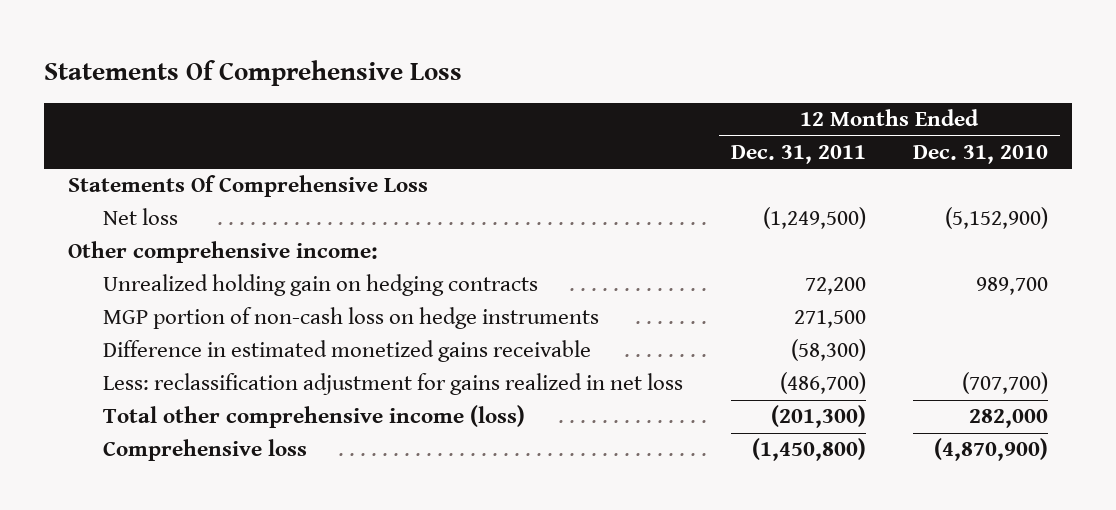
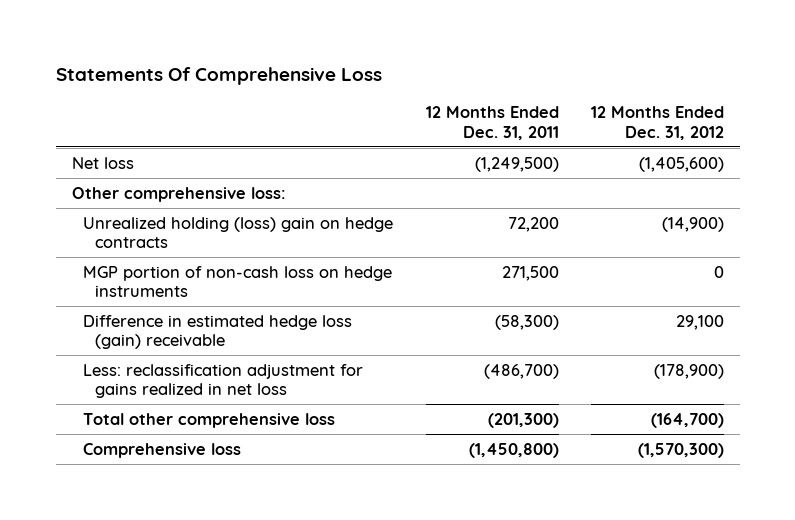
- | 12 Months Ended Dec. 31, 2011 | 12 Months Ended Dec. 31, 2010
+ | 12 Months Ended Dec. 31, 2011 | 12 Months Ended Dec. 31, 2012
- Statements Of Comprehensive Loss
- Other comprehensive income:
- Unrealized holding gain on hedging contracts | 72,200 | 989,700
+ Other comprehensive loss:
+ Unrealized holding (loss) gain on hedge contracts | 72,200 | (14,900)
- Difference in estimated monetized gains receivable | (58,300) |
+ Difference in estimated hedge loss (gain) receivable | (58,300) | 29,100
- Total other comprehensive income (loss) | (201,300) | 282,000
+ Total other comprehensive loss | (201,300) | (164,700)

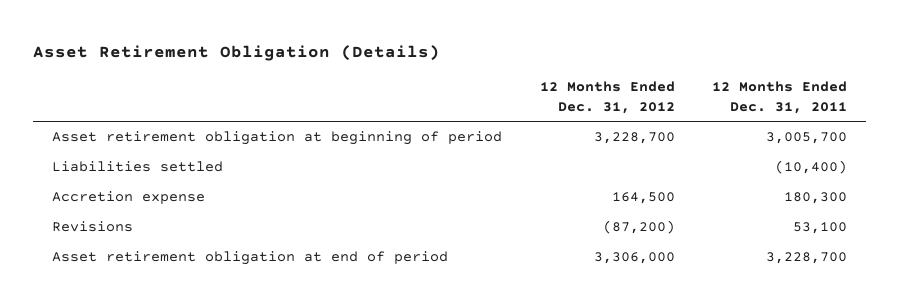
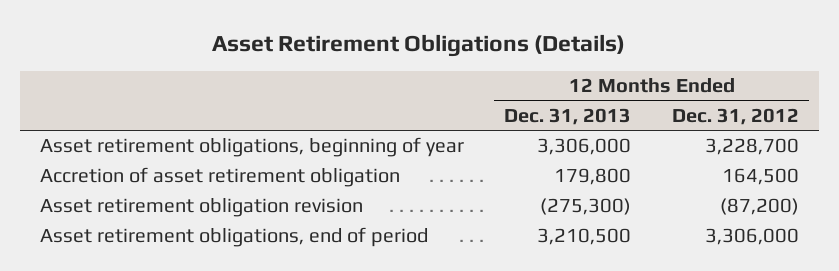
- Asset Retirement Obligation (Details)
+ Asset Retirement Obligations (Details)
- | 12 Months Ended Dec. 31, 2012 | 12 Months Ended Dec. 31, 2011
+ | 12 Months Ended Dec. 31, 2013 | 12 Months Ended Dec. 31, 2012
- Asset retirement obligation at beginning of period | 3,228,700 | 3,005,700
- Liabilities settled | | (10,400)
- Accretion expense | 164,500 | 180,300
- Revisions | (87,200) | 53,100
- Asset retirement obligation at end of period | 3,306,000 | 3,228,700
+ Asset retirement obligations, beginning of year | 3,306,000 | 3,228,700
+ Accretion of asset retirement obligation | 179,800 | 164,500
+ Asset retirement obligation revision | (275,300) | (87,200)
+ Asset retirement obligations, end of period | 3,210,500 | 3,306,000

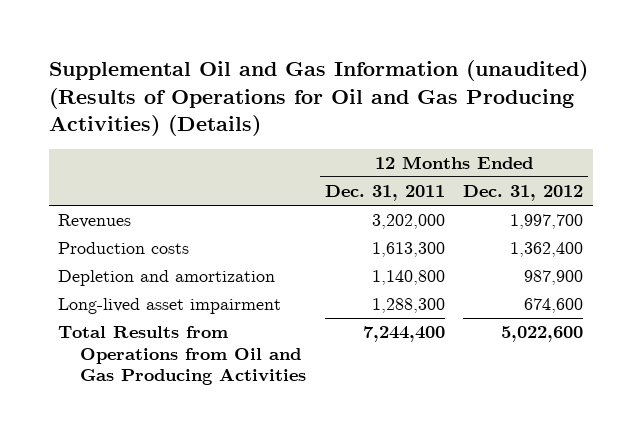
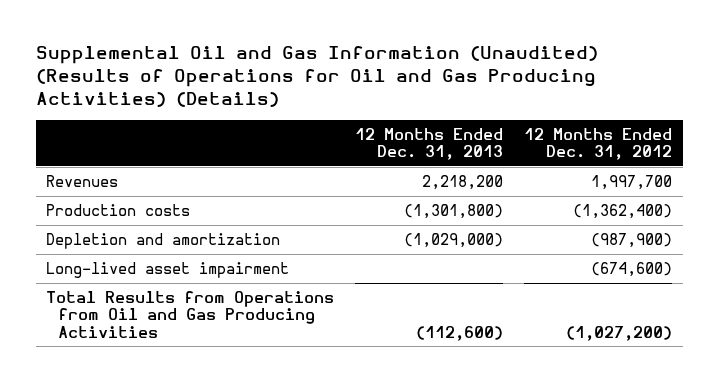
- Supplemental Oil and Gas Information (unaudited) (Results of Operations for Oil and Gas Producing Activities) (Details)
+ Supplemental Oil and Gas Information (Unaudited) (Results of Operations for Oil and Gas Producing Activities) (Details)
- | 12 Months Ended Dec. 31, 2011 | 12 Months Ended Dec. 31, 2012
+ | 12 Months Ended Dec. 31, 2013 | 12 Months Ended Dec. 31, 2012
- Production costs | 1,613,300 | 1,362,400
- Depletion and amortization | 1,140,800 | 987,900
- Long-lived asset impairment | 1,288,300 | 674,600
- Total Results from Operations from Oil and Gas Producing Activities | 7,244,400 | 5,022,600
+ Production costs | (1,301,800) | (1,362,400)
+ Depletion and amortization | (1,029,000) | (987,900)
+ Long-lived asset impairment | | (674,600)
+ Total Results from Operations from Oil and Gas Producing Activities | (112,600) | (1,027,200)

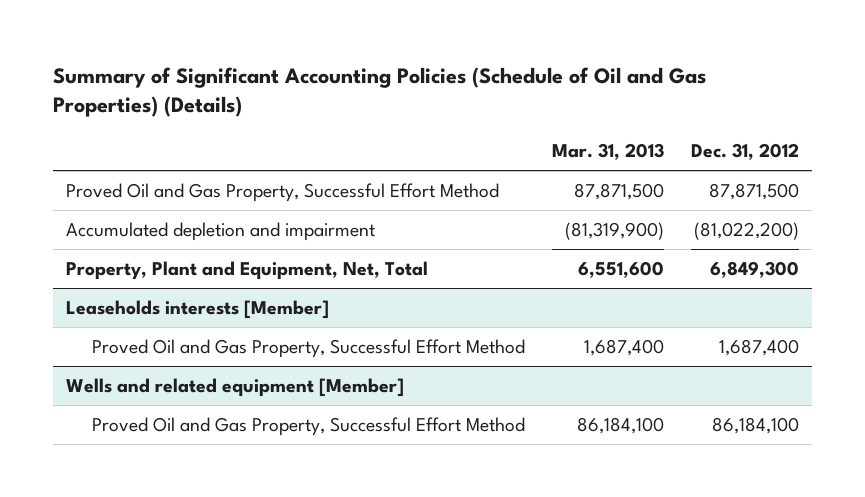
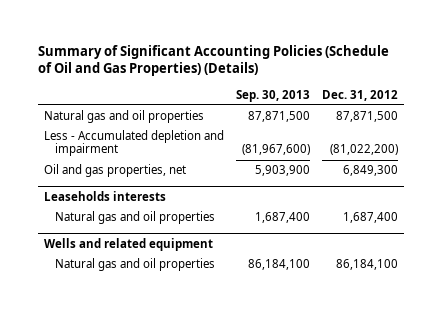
- | Mar. 31, 2013 | Dec. 31, 2012
+ | Sep. 30, 2013 | Dec. 31, 2012
- Proved Oil and Gas Property, Successful Effort Method | 87,871,500 | 87,871,500
- Accumulated depletion and impairment | (81,319,900) | (81,022,200)
- Property, Plant and Equipment, Net, Total | 6,551,600 | 6,849,300
- Leaseholds interests [Member]
- Proved Oil and Gas Property, Successful Effort Method | 1,687,400 | 1,687,400
- Wells and related equipment [Member]
- Proved Oil and Gas Property, Successful Effort Method | 86,184,100 | 86,184,100
+ Natural gas and oil properties | 87,871,500 | 87,871,500
+ Less - Accumulated depletion and impairment | (81,967,600) | (81,022,200)
+ Oil and gas properties, net | 5,903,900 | 6,849,300
+ Leaseholds interests
+ Natural gas and oil properties | 1,687,400 | 1,687,400
+ Wells and related equipment
+ Natural gas and oil properties | 86,184,100 | 86,184,100

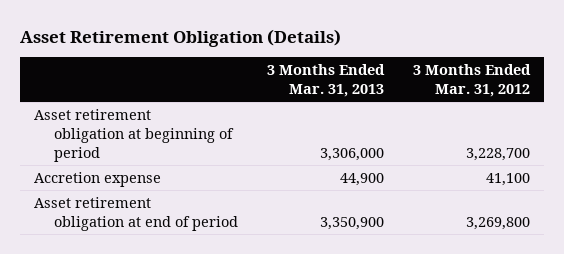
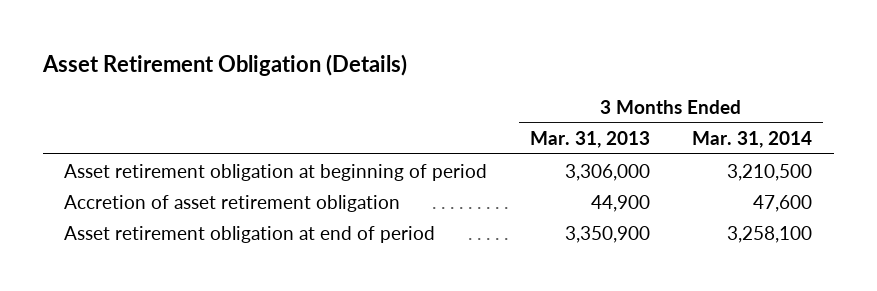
- | 3 Months Ended Mar. 31, 2013 | 3 Months Ended Mar. 31, 2012
+ | 3 Months Ended Mar. 31, 2013 | 3 Months Ended Mar. 31, 2014
- Accretion expense | 44,900 | 41,100
+ Accretion of asset retirement obligation | 44,900 | 47,600

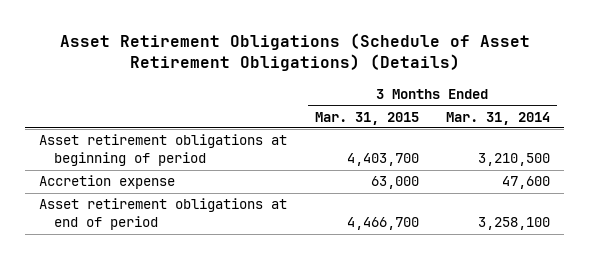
- Asset Retirement Obligation (Details)
+ Asset Retirement Obligations (Schedule of Asset Retirement Obligations) (Details)
- | 3 Months Ended Mar. 31, 2013 | 3 Months Ended Mar. 31, 2014
+ | 3 Months Ended Mar. 31, 2015 | 3 Months Ended Mar. 31, 2014
- Asset retirement obligation at beginning of period | 3,306,000 | 3,210,500
- Accretion of asset retirement obligation | 44,900 | 47,600
- Asset retirement obligation at end of period | 3,350,900 | 3,258,100
+ Asset retirement obligations at beginning of period | 4,403,700 | 3,210,500
+ Accretion expense | 63,000 | 47,600
+ Asset retirement obligations at end of period | 4,466,700 | 3,258,100

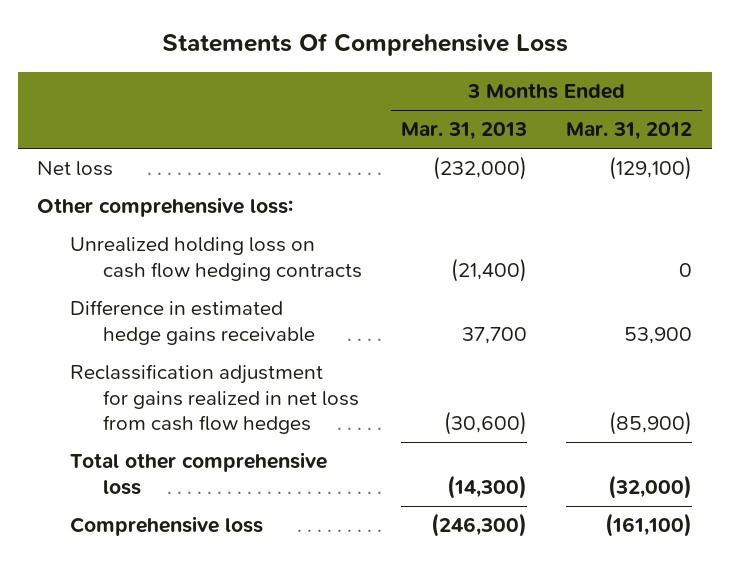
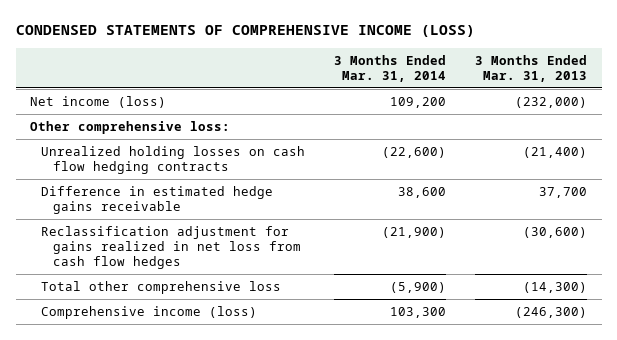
- Statements Of Comprehensive Loss
+ CONDENSED STATEMENTS OF COMPREHENSIVE INCOME (LOSS)
- | 3 Months Ended Mar. 31, 2013 | 3 Months Ended Mar. 31, 2012
+ | 3 Months Ended Mar. 31, 2014 | 3 Months Ended Mar. 31, 2013
- Net loss | (232,000) | (129,100)
+ Net income (loss) | 109,200 | (232,000)
- Unrealized holding loss on cash flow hedging contracts | (21,400) | 0
+ Unrealized holding losses on cash flow hedging contracts | (22,600) | (21,400)
- Comprehensive loss | (246,300) | (161,100)
+ Comprehensive income (loss) | 103,300 | (246,300)

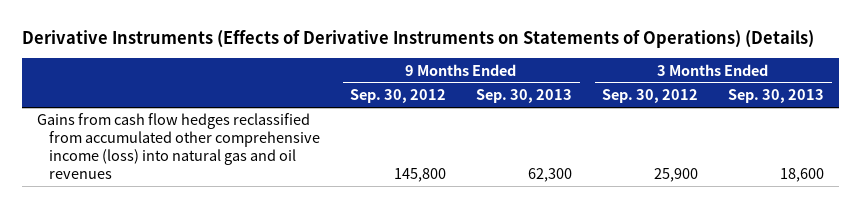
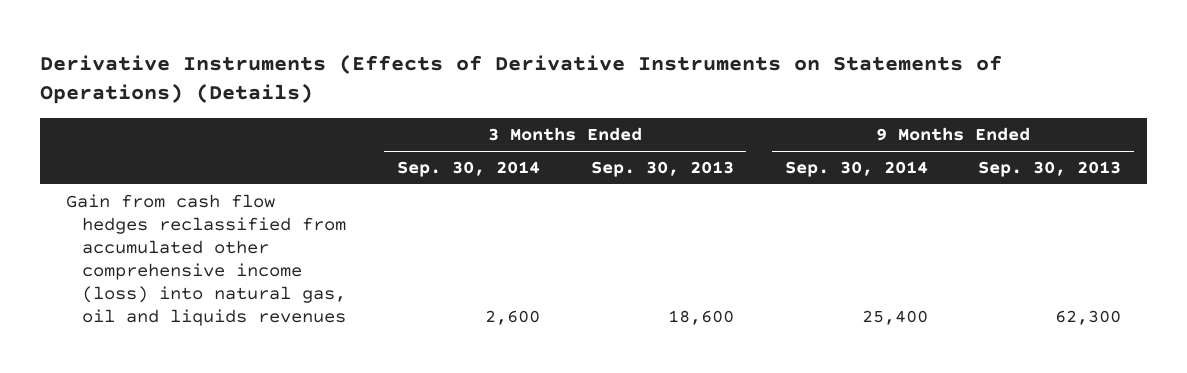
- | 9 Months Ended Sep. 30, 2012 | 9 Months Ended Sep. 30, 2013 | 3 Months Ended Sep. 30, 2012 | 3 Months Ended Sep. 30, 2013
+ | 3 Months Ended Sep. 30, 2014 | 3 Months Ended Sep. 30, 2013 | 9 Months Ended Sep. 30, 2014 | 9 Months Ended Sep. 30, 2013
- Gains from cash flow hedges reclassified from accumulated other comprehensive income (loss) into natural gas and oil revenues | 145,800 | 62,300 | 25,900 | 18,600
+ Gain from cash flow hedges reclassified from accumulated other comprehensive income (loss) into natural gas, oil and liquids revenues | 2,600 | 18,600 | 25,400 | 62,300

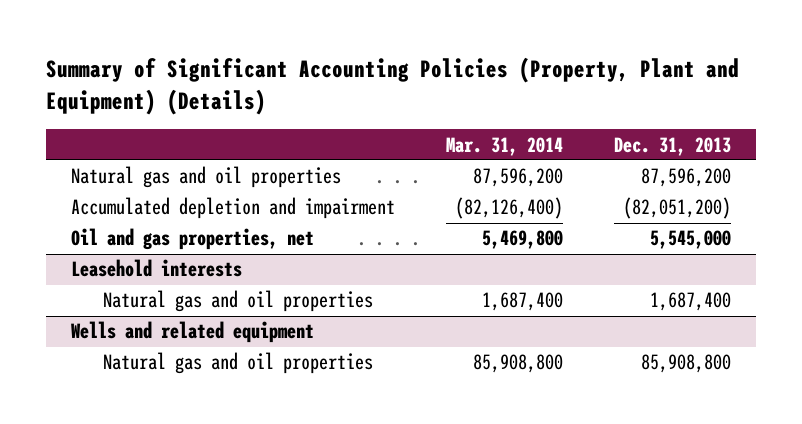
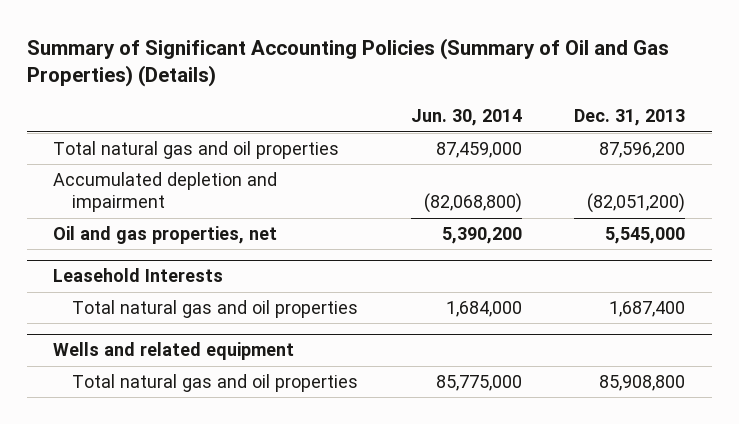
- Summary of Significant Accounting Policies (Property, Plant and Equipment) (Details)
+ Summary of Significant Accounting Policies (Summary of Oil and Gas Properties) (Details)
- | Mar. 31, 2014 | Dec. 31, 2013
+ | Jun. 30, 2014 | Dec. 31, 2013
- Natural gas and oil properties | 87,596,200 | 87,596,200
+ Total natural gas and oil properties | 87,459,000 | 87,596,200
- Leasehold interests
- Natural gas and oil properties | 1,687,400 | 1,687,400
+ Leasehold Interests
+ Total natural gas and oil properties | 1,684,000 | 1,687,400
@ Wells and related equipment
- Natural gas and oil properties | 85,908,800 | 85,908,800
+ Total natural gas and oil properties | 85,775,000 | 85,908,800

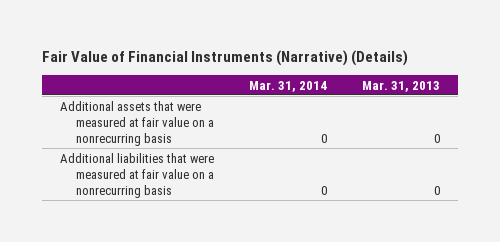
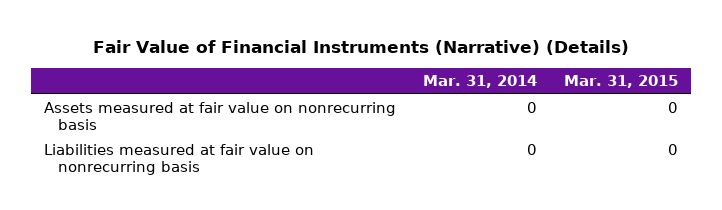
- | Mar. 31, 2014 | Mar. 31, 2013
+ | Mar. 31, 2014 | Mar. 31, 2015
- Additional assets that were measured at fair value on a nonrecurring basis | 0 | 0
- Additional liabilities that were measured at fair value on a nonrecurring basis | 0 | 0
+ Assets measured at fair value on nonrecurring basis | 0 | 0
+ Liabilities measured at fair value on nonrecurring basis | 0 | 0

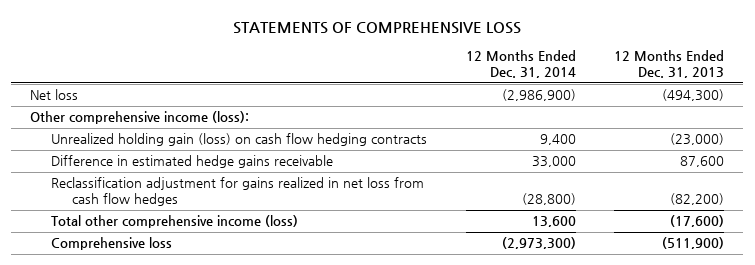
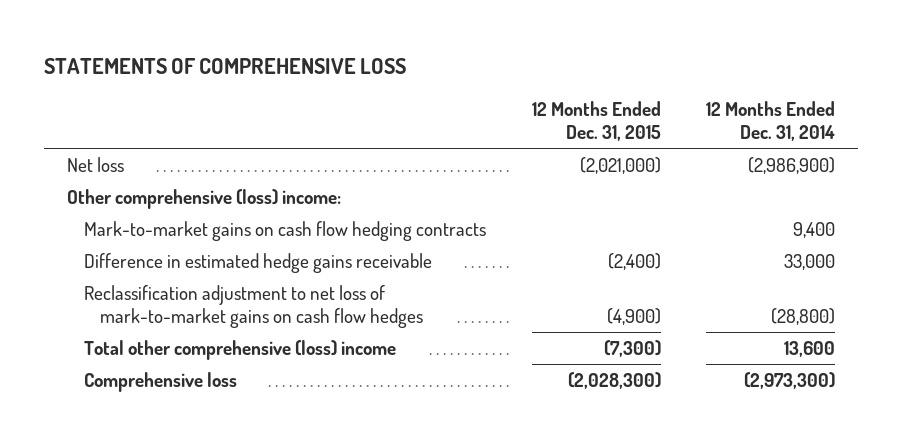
- | 12 Months Ended Dec. 31, 2014 | 12 Months Ended Dec. 31, 2013
+ | 12 Months Ended Dec. 31, 2015 | 12 Months Ended Dec. 31, 2014
- Other comprehensive income (loss):
- Unrealized holding gain (loss) on cash flow hedging contracts | 9,400 | (23,000)
+ Other comprehensive (loss) income:
+ Mark-to-market gains on cash flow hedging contracts | | 9,400
- Reclassification adjustment for gains realized in net loss from cash flow hedges | (28,800) | (82,200)
- Total other comprehensive income (loss) | 13,600 | (17,600)
+ Reclassification adjustment to net loss of mark-to-market gains on cash flow hedges | (4,900) | (28,800)
+ Total other comprehensive (loss) income | (7,300) | 13,600

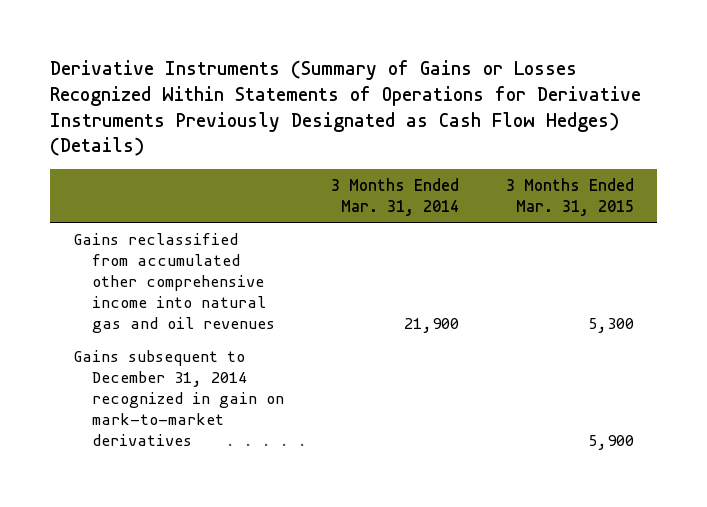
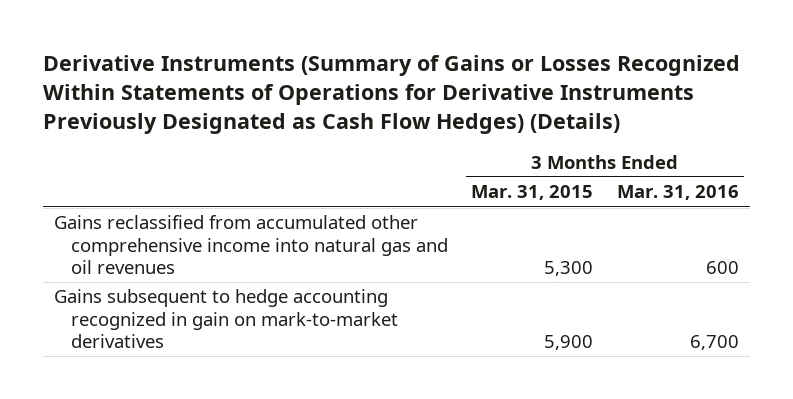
- | 3 Months Ended Mar. 31, 2014 | 3 Months Ended Mar. 31, 2015
+ | 3 Months Ended Mar. 31, 2015 | 3 Months Ended Mar. 31, 2016
- Gains subsequent to December 31, 2014 recognized in gain on mark-to-market derivatives | | 5,900
+ Gains subsequent to hedge accounting recognized in gain on mark-to-market derivatives | 5,900 | 6,700

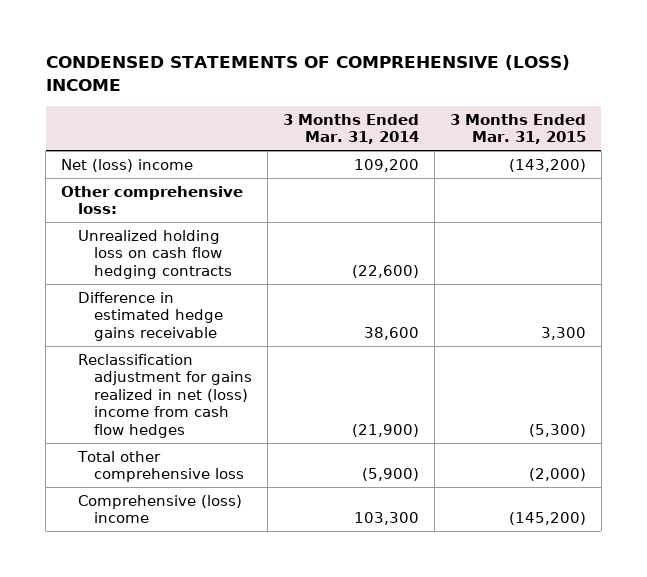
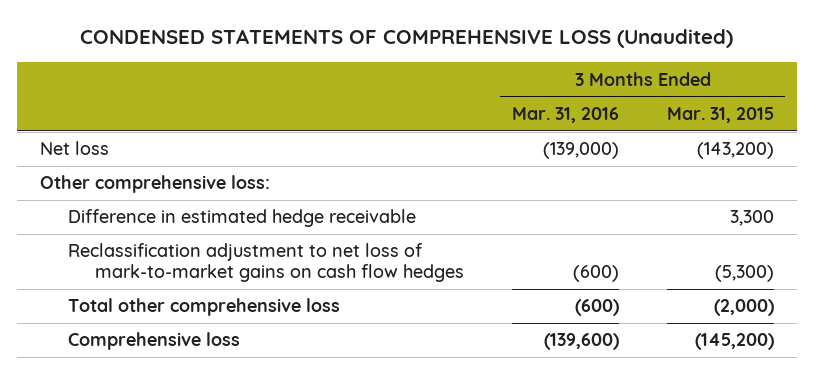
- CONDENSED STATEMENTS OF COMPREHENSIVE (LOSS) INCOME
+ CONDENSED STATEMENTS OF COMPREHENSIVE LOSS (Unaudited)
- | 3 Months Ended Mar. 31, 2014 | 3 Months Ended Mar. 31, 2015
+ | 3 Months Ended Mar. 31, 2016 | 3 Months Ended Mar. 31, 2015
- Net (loss) income | 109,200 | (143,200)
+ Net loss | (139,000) | (143,200)
- Unrealized holding loss on cash flow hedging contracts | (22,600) |
- Difference in estimated hedge gains receivable | 38,600 | 3,300
- Reclassification adjustment for gains realized in net (loss) income from cash flow hedges | (21,900) | (5,300)
+ Difference in estimated hedge receivable | | 3,300
+ Reclassification adjustment to net loss of mark-to-market gains on cash flow hedges | (600) | (5,300)
- Comprehensive (loss) income | 103,300 | (145,200)
+ Comprehensive loss | (139,600) | (145,200)

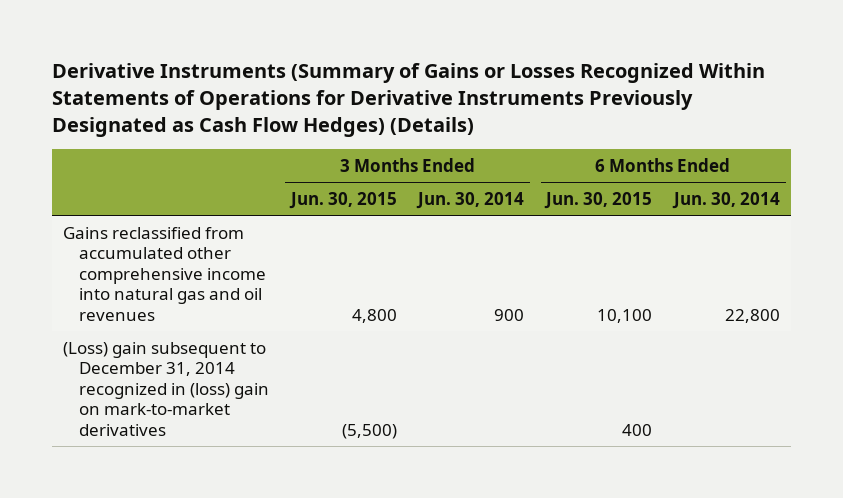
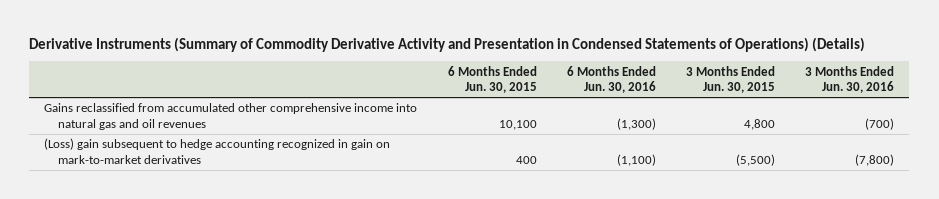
- Derivative Instruments (Summary of Gains or Losses Recognized Within Statements of Operations for Derivative Instruments Previously Designated as Cash Flow Hedges) (Details)
+ Derivative Instruments (Summary of Commodity Derivative Activity and Presentation in Condensed Statements of Operations) (Details)
- | 3 Months Ended Jun. 30, 2015 | 3 Months Ended Jun. 30, 2014 | 6 Months Ended Jun. 30, 2015 | 6 Months Ended Jun. 30, 2014
+ | 6 Months Ended Jun. 30, 2015 | 6 Months Ended Jun. 30, 2016 | 3 Months Ended Jun. 30, 2015 | 3 Months Ended Jun. 30, 2016
- (Loss) gain subsequent to December 31, 2014 recognized in (loss) gain on mark-to-market derivatives | (5,500) | | 400 |
+ (Loss) gain subsequent to hedge accounting recognized in gain on mark-to-market derivatives | 400 | (1,100) | (5,500) | (7,800)

